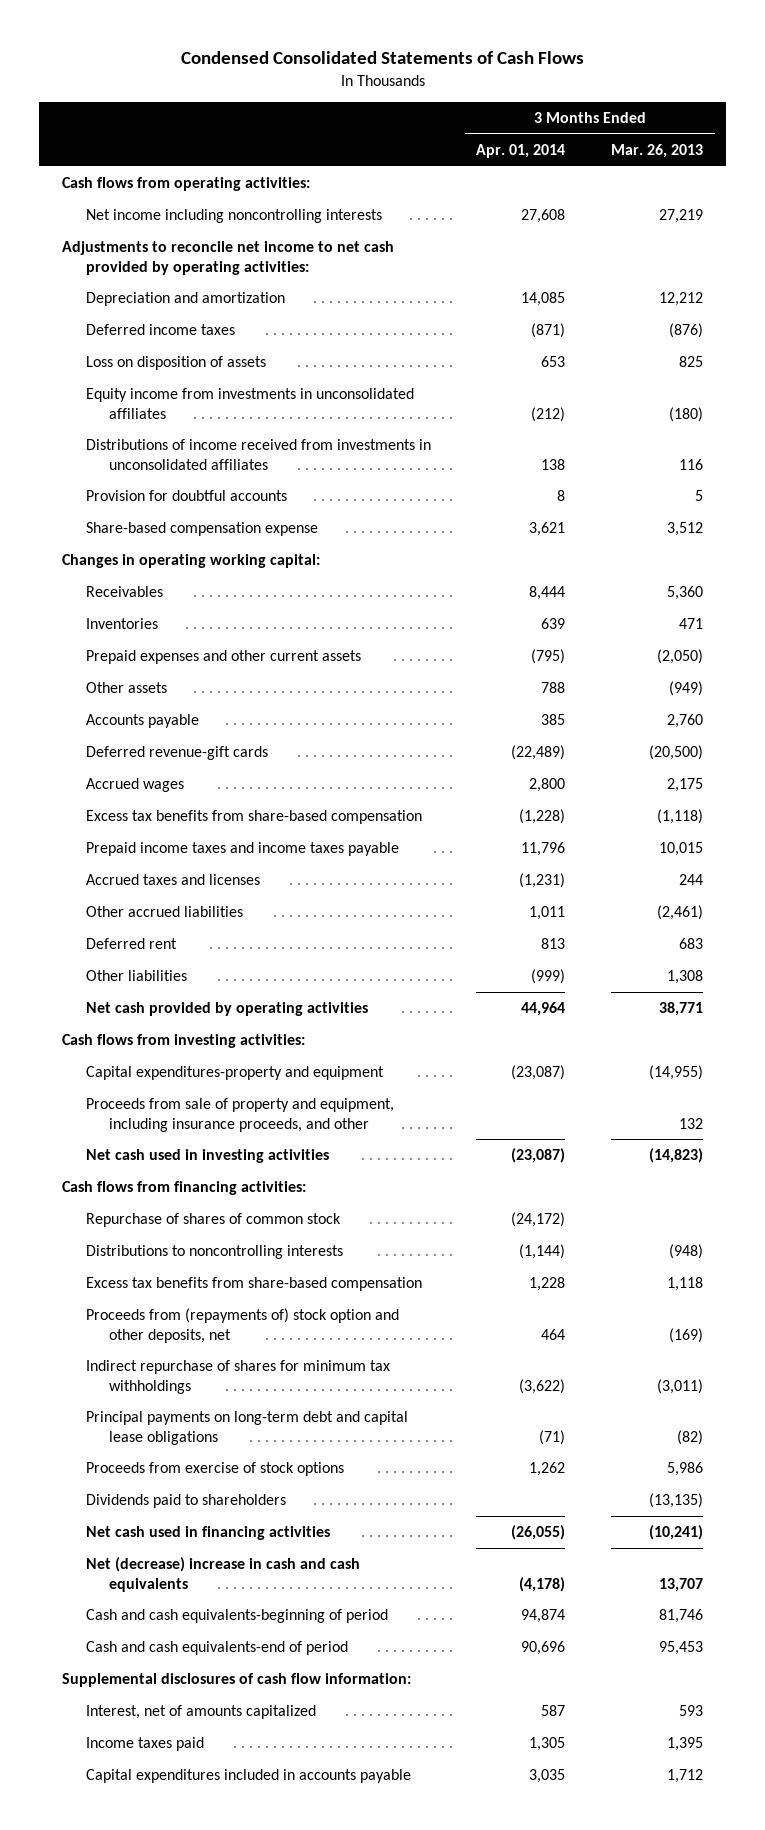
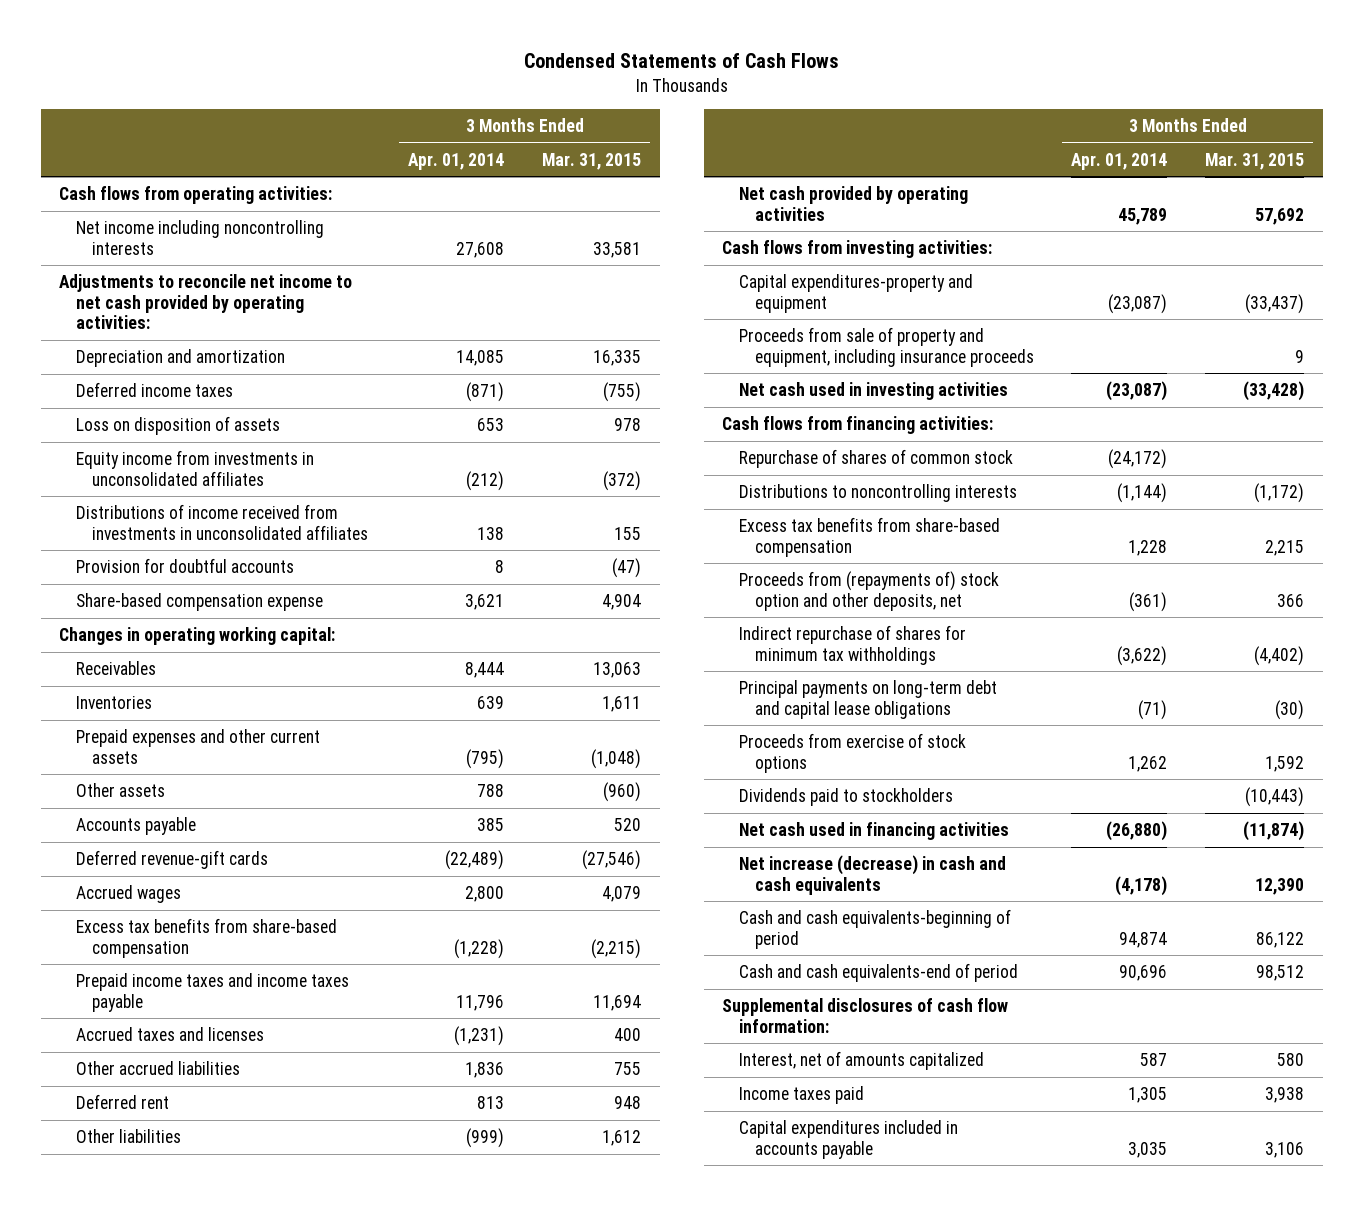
- Condensed Consolidated Statements of Cash Flows
+ Condensed Statements of Cash Flows
- | 3 Months Ended Apr. 01, 2014 | 3 Months Ended Mar. 26, 2013
+ | 3 Months Ended Apr. 01, 2014 | 3 Months Ended Mar. 31, 2015
- Other accrued liabilities | 1,011 | (2,461)
+ Other accrued liabilities | 1,836 | 755
- Net cash provided by operating activities | 44,964 | 38,771
+ Net cash provided by operating activities | 45,789 | 57,692
- Proceeds from sale of property and equipment, including insurance proceeds, and other | | 132
+ Proceeds from sale of property and equipment, including insurance proceeds | | 9
- Proceeds from (repayments of) stock option and other deposits, net | 464 | (169)
+ Proceeds from (repayments of) stock option and other deposits, net | (361) | 366
- Dividends paid to shareholders | | (13,135)
- Net cash used in financing activities | (26,055) | (10,241)
- Net (decrease) increase in cash and cash equivalents | (4,178) | 13,707
+ Dividends paid to stockholders | | (10,443)
+ Net cash used in financing activities | (26,880) | (11,874)
+ Net increase (decrease) in cash and cash equivalents | (4,178) | 12,390

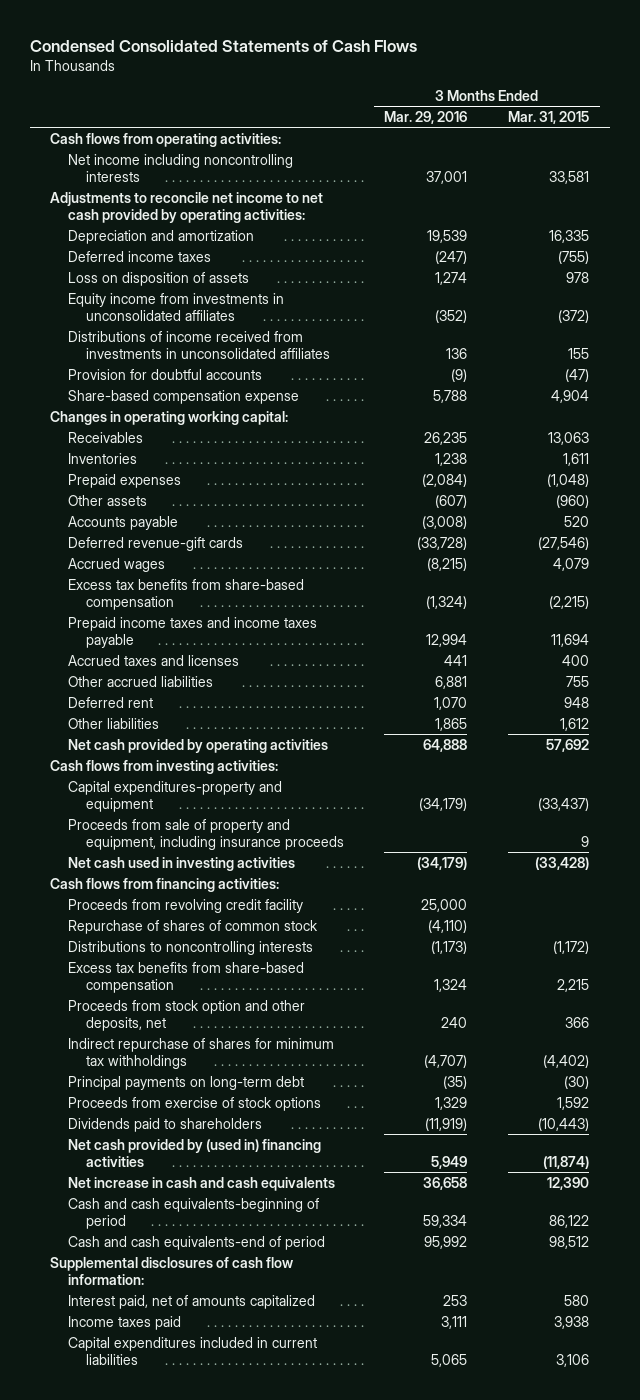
- Condensed Statements of Cash Flows
+ Condensed Consolidated Statements of Cash Flows
- | 3 Months Ended Apr. 01, 2014 | 3 Months Ended Mar. 31, 2015
+ | 3 Months Ended Mar. 29, 2016 | 3 Months Ended Mar. 31, 2015
- Prepaid expenses and other current assets | (795) | (1,048)
+ Prepaid expenses | (2,084) | (1,048)
+ Proceeds from revolving credit facility | 25,000 |
- Proceeds from (repayments of) stock option and other deposits, net | (361) | 366
+ Proceeds from stock option and other deposits, net | 240 | 366
- Principal payments on long-term debt and capital lease obligations | (71) | (30)
+ Principal payments on long-term debt | (35) | (30)
- Dividends paid to stockholders | | (10,443)
- Net cash used in financing activities | (26,880) | (11,874)
- Net increase (decrease) in cash and cash equivalents | (4,178) | 12,390
+ Dividends paid to shareholders | (11,919) | (10,443)
+ Net cash provided by (used in) financing activities | 5,949 | (11,874)
+ Net increase in cash and cash equivalents | 36,658 | 12,390
- Interest, net of amounts capitalized | 587 | 580
+ Interest paid, net of amounts capitalized | 253 | 580
- Capital expenditures included in accounts payable | 3,035 | 3,106
+ Capital expenditures included in current liabilities | 5,065 | 3,106

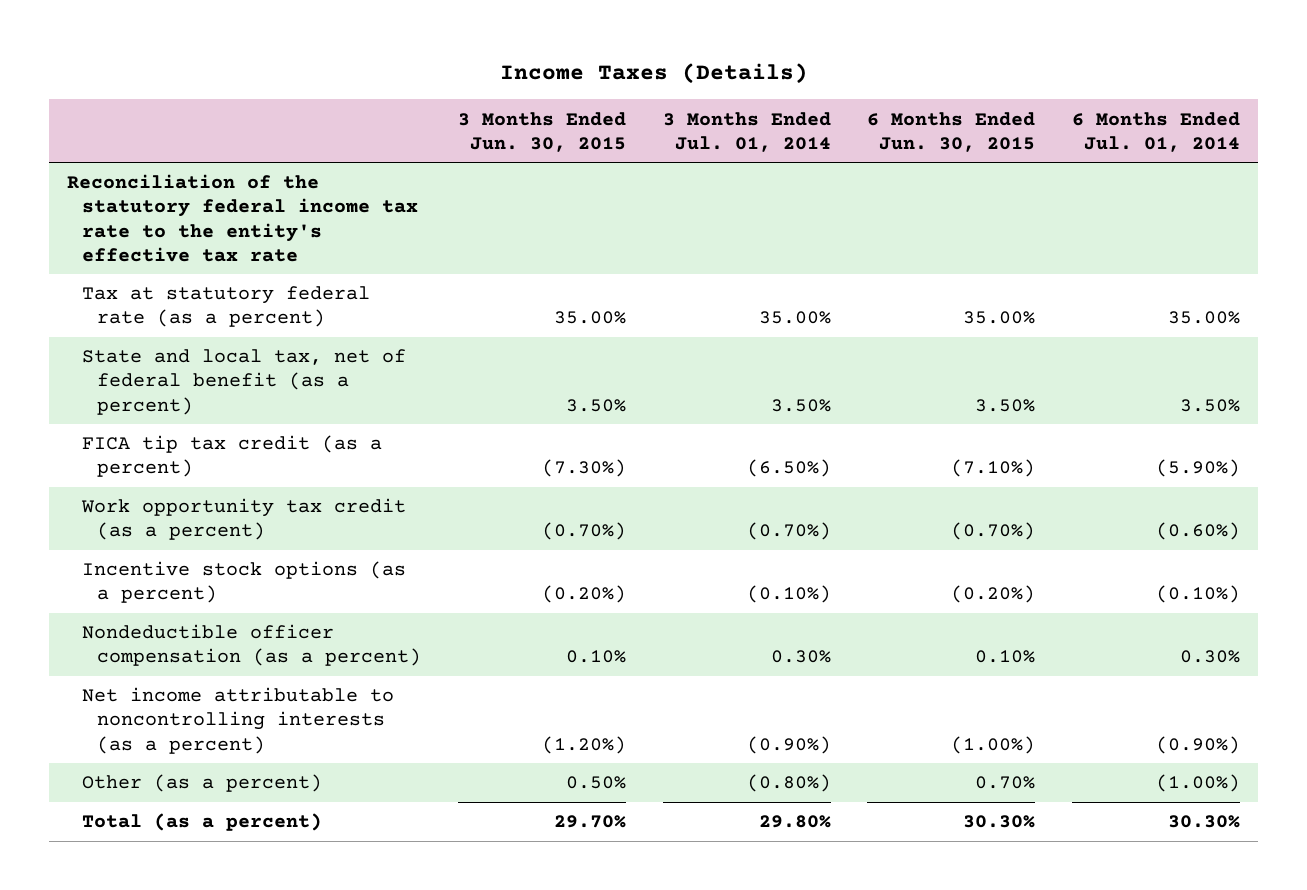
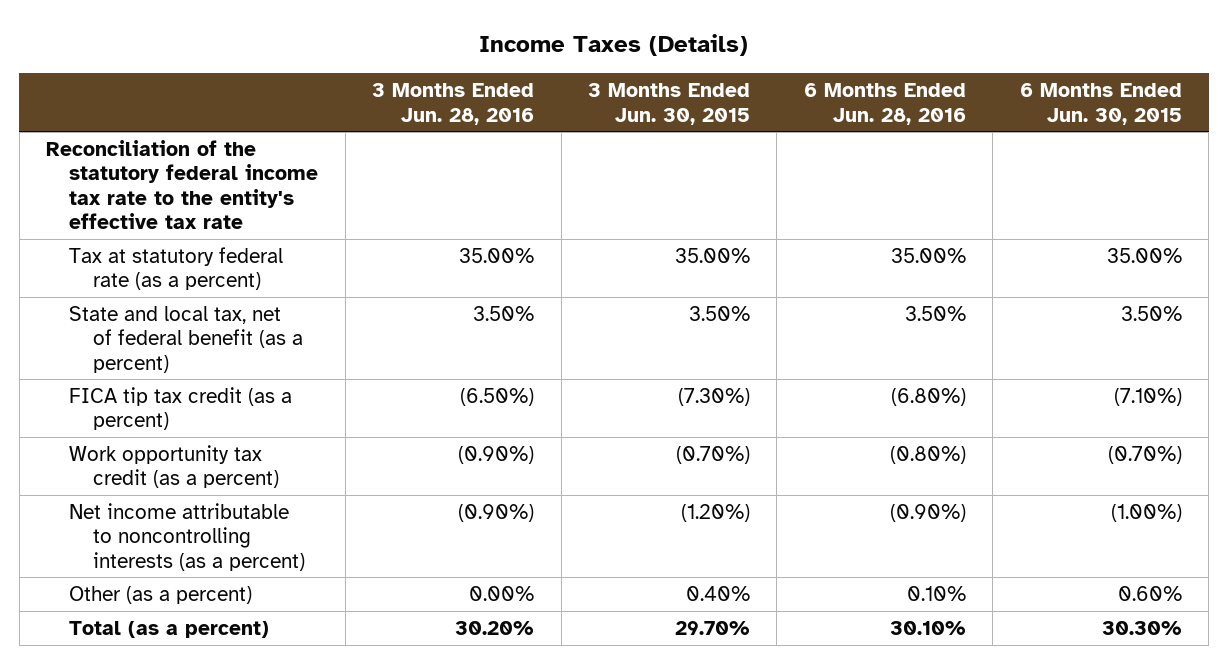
- | 3 Months Ended Jun. 30, 2015 | 3 Months Ended Jul. 01, 2014 | 6 Months Ended Jun. 30, 2015 | 6 Months Ended Jul. 01, 2014
+ | 3 Months Ended Jun. 28, 2016 | 3 Months Ended Jun. 30, 2015 | 6 Months Ended Jun. 28, 2016 | 6 Months Ended Jun. 30, 2015
- Incentive stock options (as a percent) | (0.20%) | (0.10%) | (0.20%) | (0.10%)
- Nondeductible officer compensation (as a percent) | 0.10% | 0.30% | 0.10% | 0.30%
- Other (as a percent) | 0.50% | (0.80%) | 0.70% | (1.00%)
+ Other (as a percent) | 0.00% | 0.40% | 0.10% | 0.60%

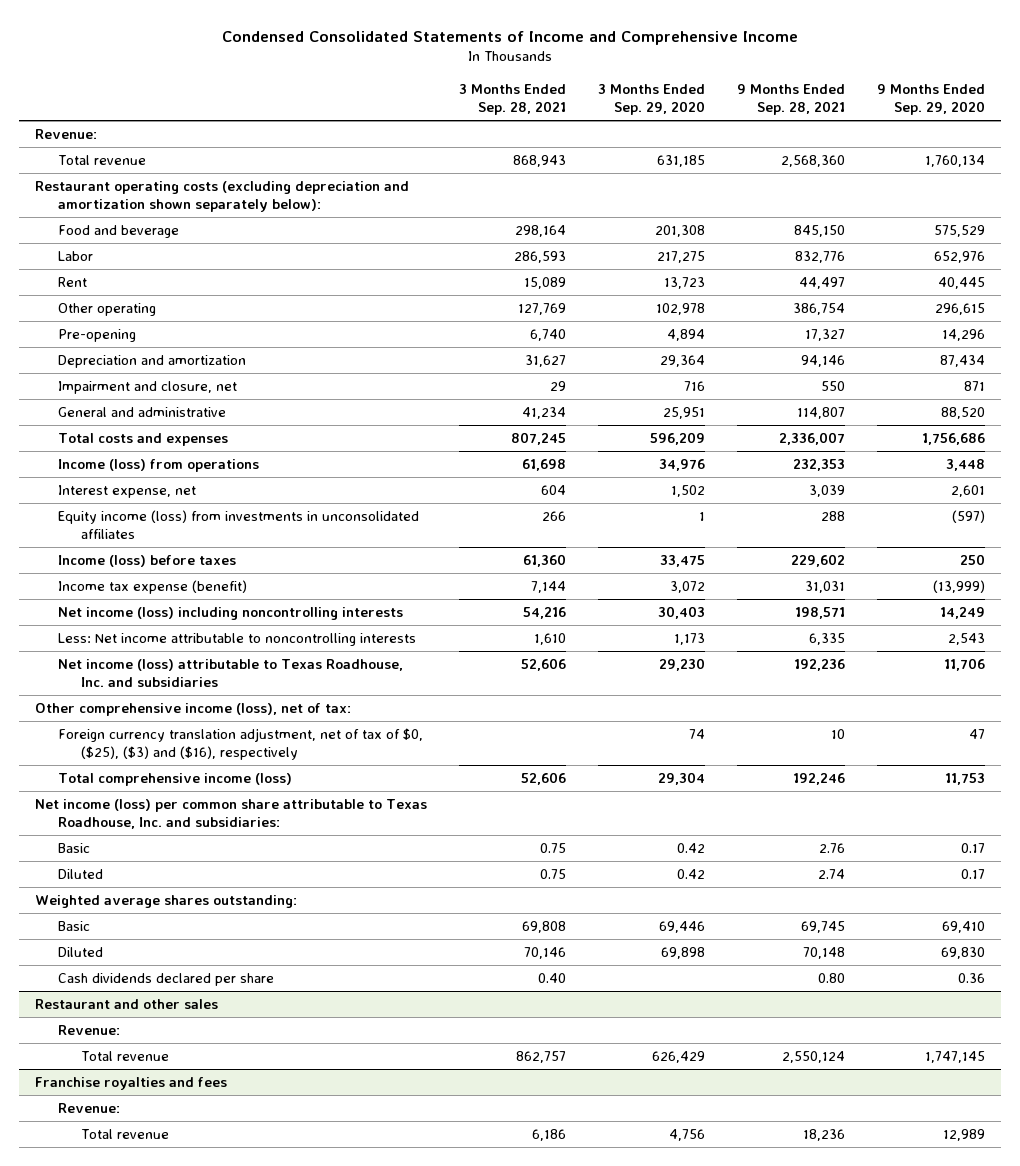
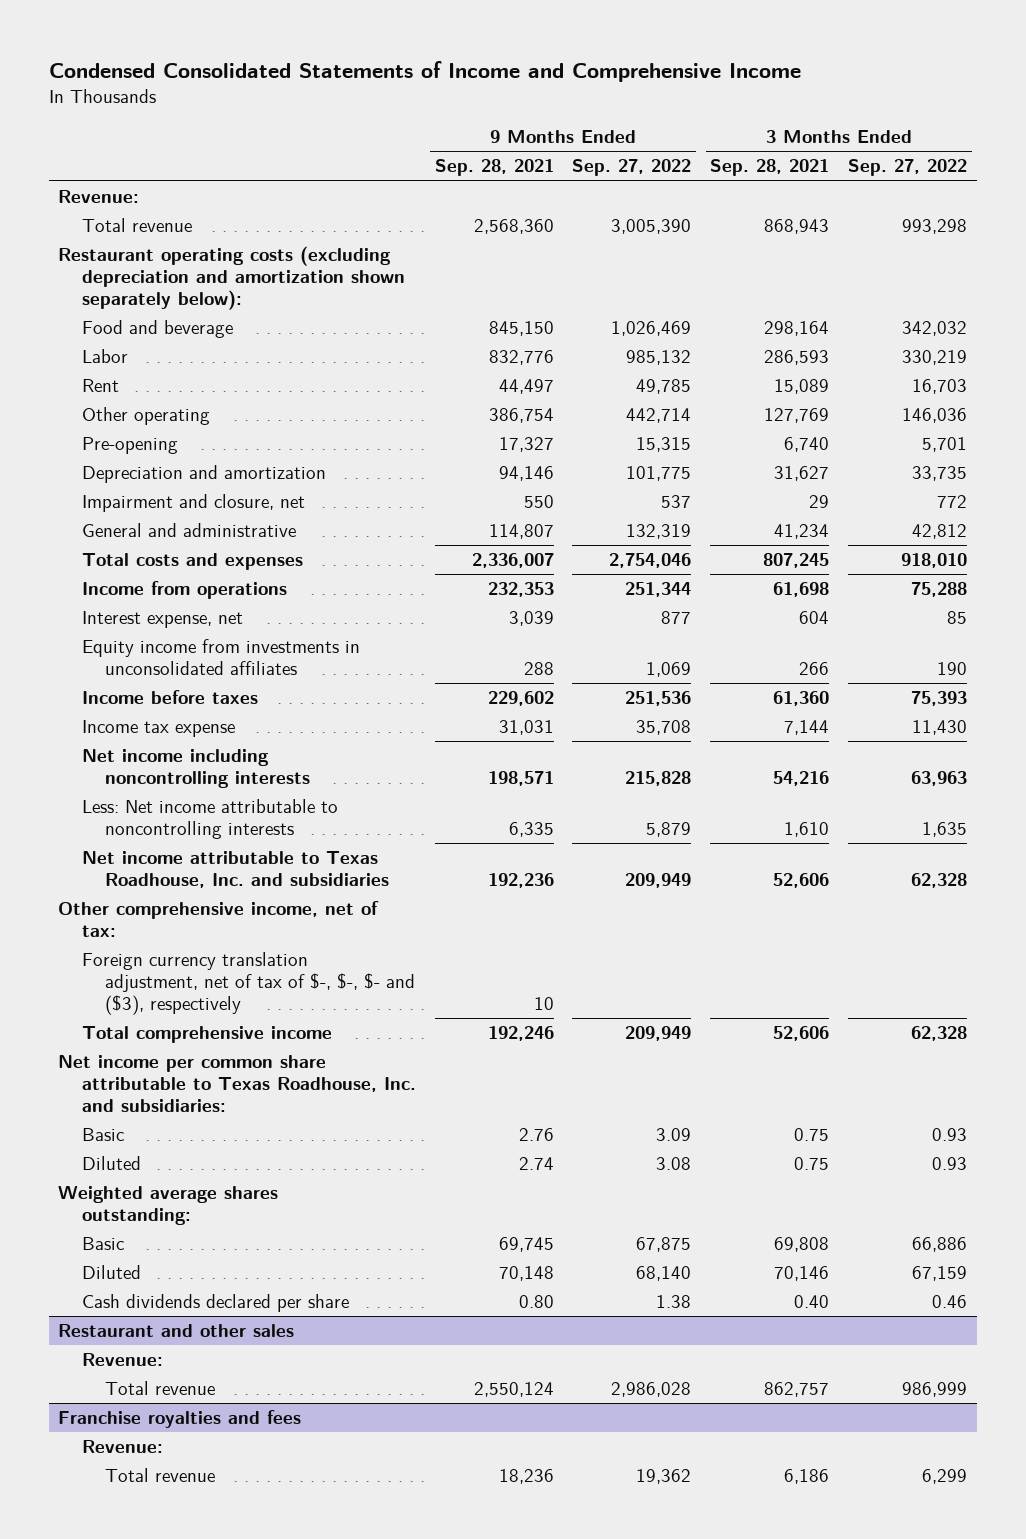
- | 3 Months Ended Sep. 28, 2021 | 3 Months Ended Sep. 29, 2020 | 9 Months Ended Sep. 28, 2021 | 9 Months Ended Sep. 29, 2020
+ | 9 Months Ended Sep. 28, 2021 | 9 Months Ended Sep. 27, 2022 | 3 Months Ended Sep. 28, 2021 | 3 Months Ended Sep. 27, 2022
- Income (loss) from operations | 61,698 | 34,976 | 232,353 | 3,448
+ Income from operations | 232,353 | 251,344 | 61,698 | 75,288
- Equity income (loss) from investments in unconsolidated affiliates | 266 | 1 | 288 | (597)
- Income (loss) before taxes | 61,360 | 33,475 | 229,602 | 250
- Income tax expense (benefit) | 7,144 | 3,072 | 31,031 | (13,999)
- Net income (loss) including noncontrolling interests | 54,216 | 30,403 | 198,571 | 14,249
+ Equity income from investments in unconsolidated affiliates | 288 | 1,069 | 266 | 190
+ Income before taxes | 229,602 | 251,536 | 61,360 | 75,393
+ Income tax expense | 31,031 | 35,708 | 7,144 | 11,430
+ Net income including noncontrolling interests | 198,571 | 215,828 | 54,216 | 63,963
- Net income (loss) attributable to Texas Roadhouse, Inc. and subsidiaries | 52,606 | 29,230 | 192,236 | 11,706
- Other comprehensive income (loss), net of tax:
- Foreign currency translation adjustment, net of tax of $0, ($25), ($3) and ($16), respectively | | 74 | 10 | 47
- Total comprehensive income (loss) | 52,606 | 29,304 | 192,246 | 11,753
- Net income (loss) per common share attributable to Texas Roadhouse, Inc. and subsidiaries:
+ Net income attributable to Texas Roadhouse, Inc. and subsidiaries | 192,236 | 209,949 | 52,606 | 62,328
+ Other comprehensive income, net of tax:
+ Foreign currency translation adjustment, net of tax of $-, $-, $- and ($3), respectively | 10 | | |
+ Total comprehensive income | 192,246 | 209,949 | 52,606 | 62,328
+ Net income per common share attributable to Texas Roadhouse, Inc. and subsidiaries:

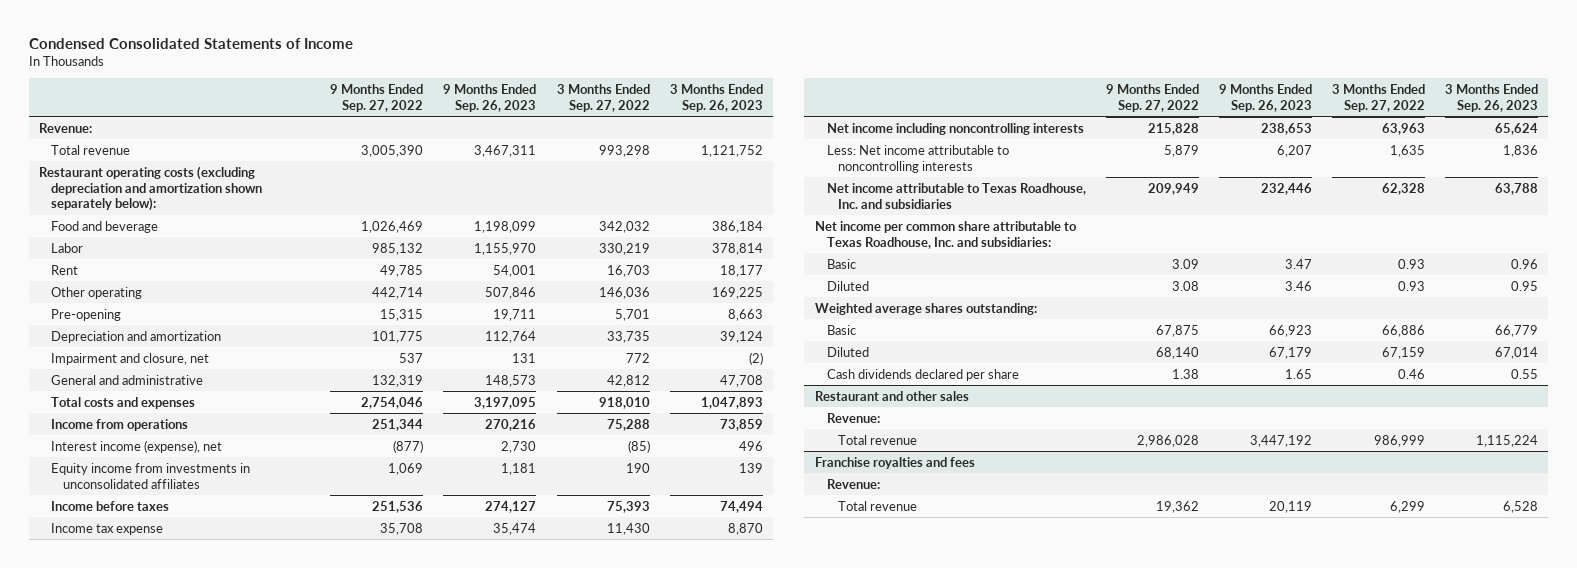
- Condensed Consolidated Statements of Income and Comprehensive Income
+ Condensed Consolidated Statements of Income
- | 9 Months Ended Sep. 28, 2021 | 9 Months Ended Sep. 27, 2022 | 3 Months Ended Sep. 28, 2021 | 3 Months Ended Sep. 27, 2022
+ | 9 Months Ended Sep. 27, 2022 | 9 Months Ended Sep. 26, 2023 | 3 Months Ended Sep. 27, 2022 | 3 Months Ended Sep. 26, 2023
- Interest expense, net | 3,039 | 877 | 604 | 85
+ Interest income (expense), net | (877) | 2,730 | (85) | 496
- Other comprehensive income, net of tax:
- Foreign currency translation adjustment, net of tax of $-, $-, $- and ($3), respectively | 10 | | |
- Total comprehensive income | 192,246 | 209,949 | 52,606 | 62,328

